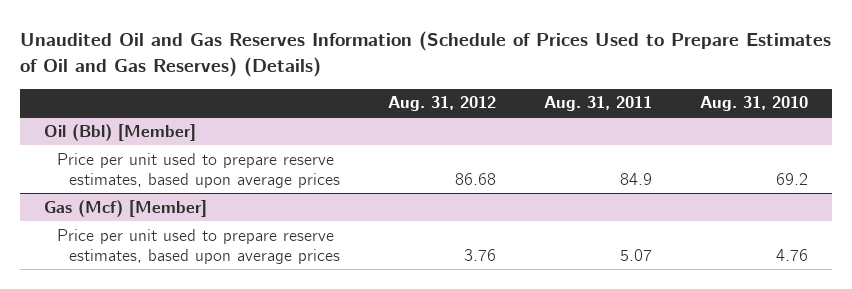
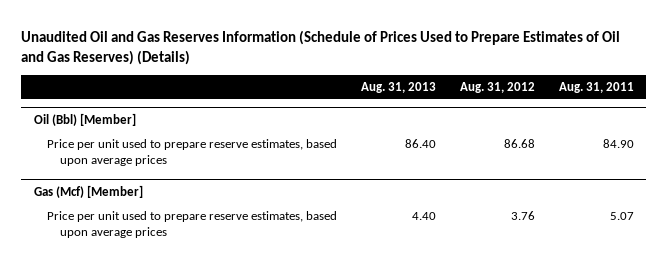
- | Aug. 31, 2012 | Aug. 31, 2011 | Aug. 31, 2010
+ | Aug. 31, 2013 | Aug. 31, 2012 | Aug. 31, 2011
@ Oil (Bbl) [Member]
- Price per unit used to prepare reserve estimates, based upon average prices | 86.68 | 84.9 | 69.2
+ Price per unit used to prepare reserve estimates, based upon average prices | 86.40 | 86.68 | 84.90

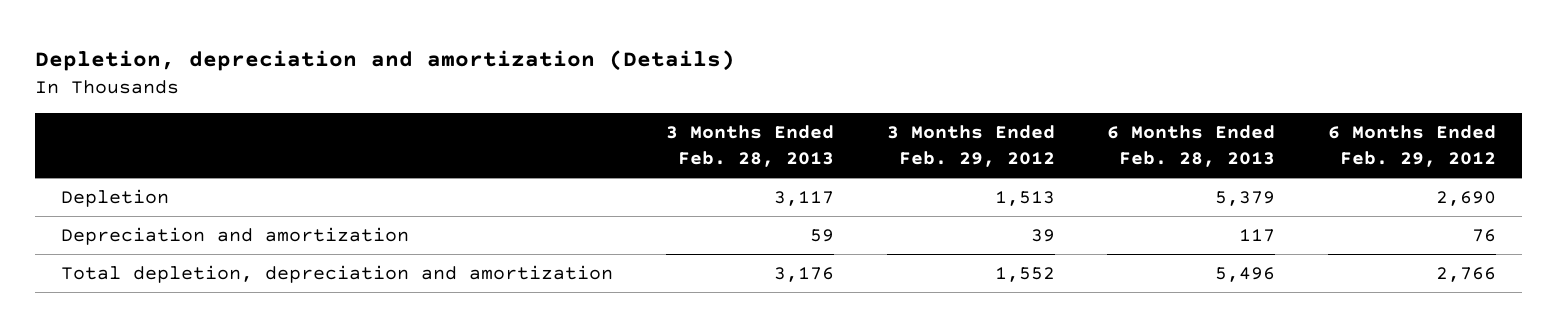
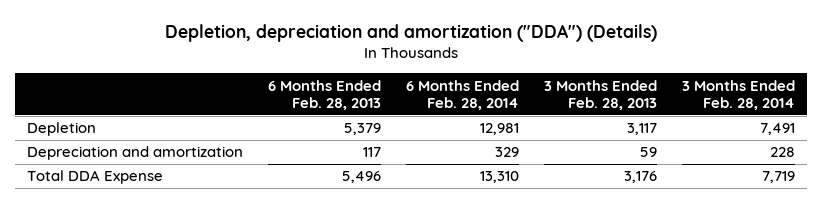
- Depletion, depreciation and amortization (Details)
+ Depletion, depreciation and amortization ("DDA") (Details)
- | 3 Months Ended Feb. 28, 2013 | 3 Months Ended Feb. 29, 2012 | 6 Months Ended Feb. 28, 2013 | 6 Months Ended Feb. 29, 2012
+ | 6 Months Ended Feb. 28, 2013 | 6 Months Ended Feb. 28, 2014 | 3 Months Ended Feb. 28, 2013 | 3 Months Ended Feb. 28, 2014
- Total depletion, depreciation and amortization | 3,176 | 1,552 | 5,496 | 2,766
+ Total DDA Expense | 5,496 | 13,310 | 3,176 | 7,719

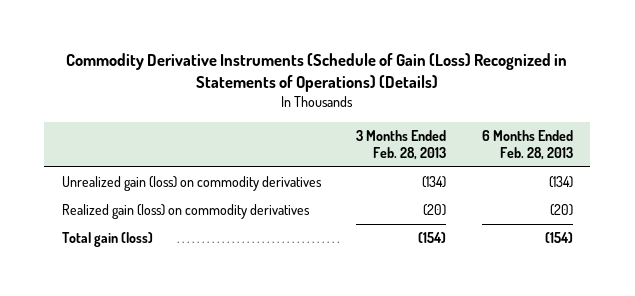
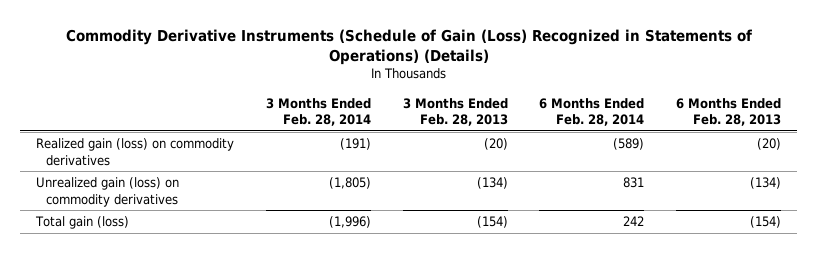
- | 3 Months Ended Feb. 28, 2013 | 6 Months Ended Feb. 28, 2013
+ | 3 Months Ended Feb. 28, 2014 | 3 Months Ended Feb. 28, 2013 | 6 Months Ended Feb. 28, 2014 | 6 Months Ended Feb. 28, 2013
moved down: Unrealized gain (loss) on commodity derivatives | (1,805) | (134) | 831 | (134)

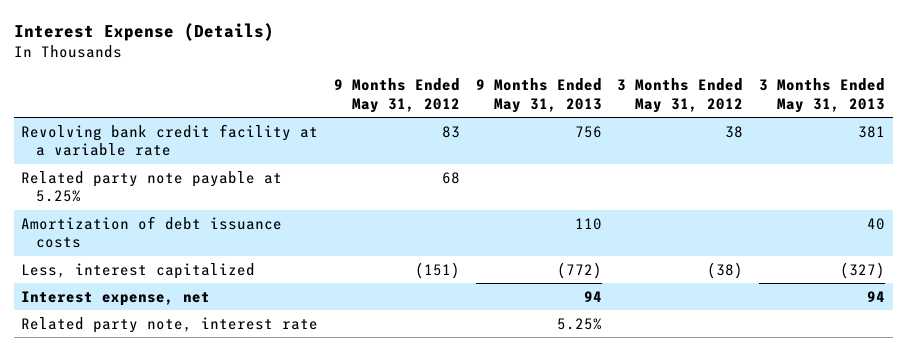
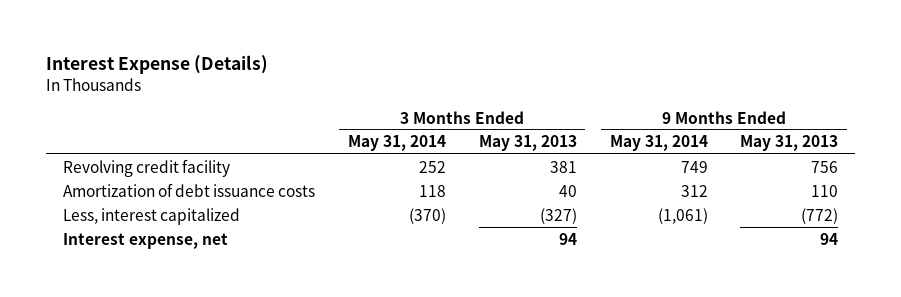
- | 9 Months Ended May 31, 2012 | 9 Months Ended May 31, 2013 | 3 Months Ended May 31, 2012 | 3 Months Ended May 31, 2013
+ | 3 Months Ended May 31, 2014 | 3 Months Ended May 31, 2013 | 9 Months Ended May 31, 2014 | 9 Months Ended May 31, 2013
- Revolving bank credit facility at a variable rate | 83 | 756 | 38 | 381
- Related party note payable at 5.25% | 68 | | |
+ Revolving credit facility | 252 | 381 | 749 | 756
- Related party note, interest rate | | 5.25% | |

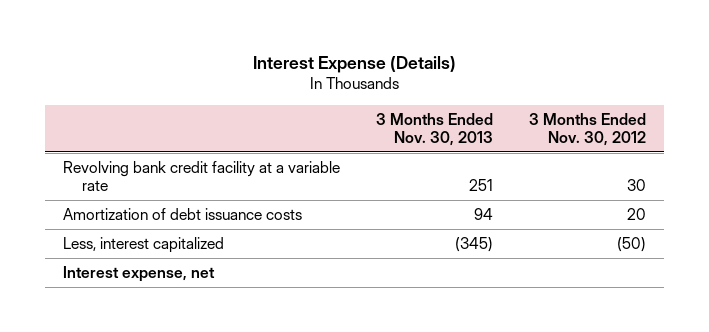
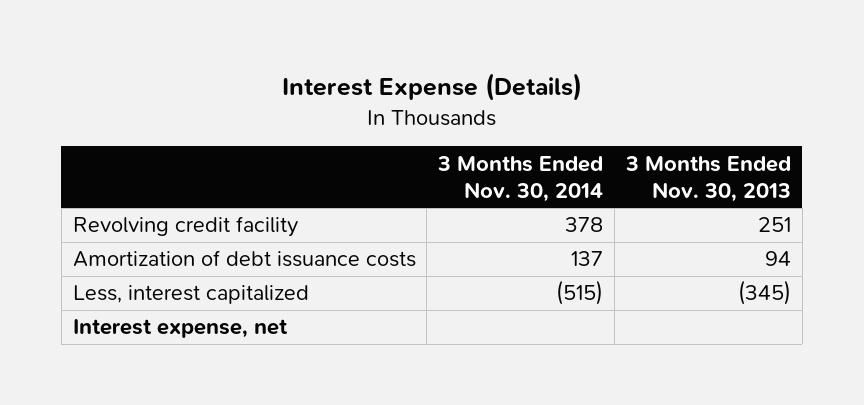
- | 3 Months Ended Nov. 30, 2013 | 3 Months Ended Nov. 30, 2012
+ | 3 Months Ended Nov. 30, 2014 | 3 Months Ended Nov. 30, 2013
- Revolving bank credit facility at a variable rate | 251 | 30
+ Revolving credit facility | 378 | 251

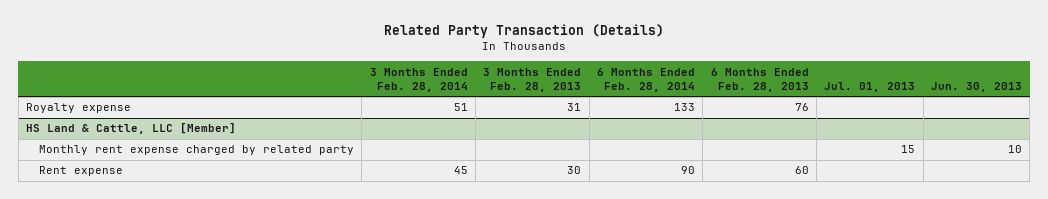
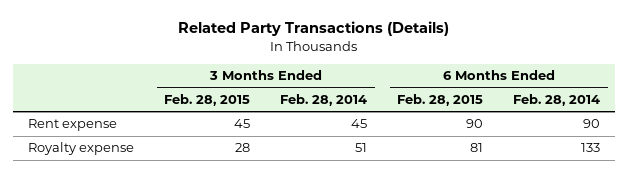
- Related Party Transaction (Details)
+ Related Party Transactions (Details)
- | 3 Months Ended Feb. 28, 2014 | 3 Months Ended Feb. 28, 2013 | 6 Months Ended Feb. 28, 2014 | 6 Months Ended Feb. 28, 2013 | Jul. 01, 2013 | Jun. 30, 2013
+ | 3 Months Ended Feb. 28, 2015 | 3 Months Ended Feb. 28, 2014 | 6 Months Ended Feb. 28, 2015 | 6 Months Ended Feb. 28, 2014
- HS Land & Cattle, LLC [Member]
- Monthly rent expense charged by related party | | | | | 15 | 10
moved down: Royalty expense | 28 | 51 | 81 | 133

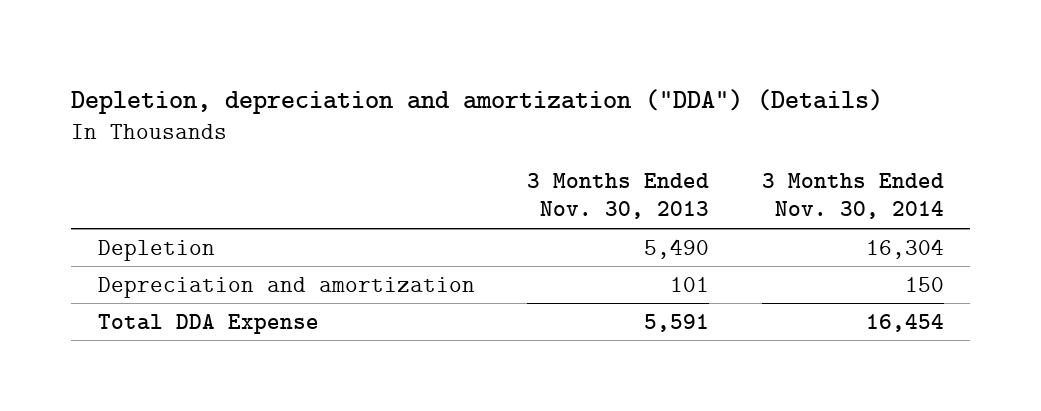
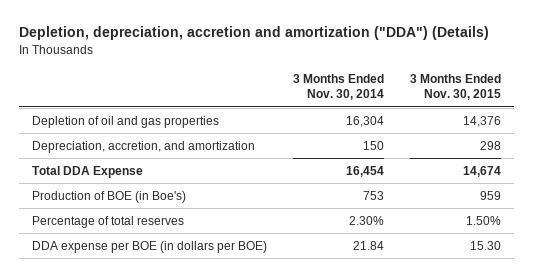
- Depletion, depreciation and amortization ("DDA") (Details)
+ Depletion, depreciation, accretion and amortization ("DDA") (Details)
- | 3 Months Ended Nov. 30, 2013 | 3 Months Ended Nov. 30, 2014
+ | 3 Months Ended Nov. 30, 2014 | 3 Months Ended Nov. 30, 2015
- Depletion | 5,490 | 16,304
- Depreciation and amortization | 101 | 150
+ Depletion of oil and gas properties | 16,304 | 14,376
+ Depreciation, accretion, and amortization | 150 | 298
+ Production of BOE (in Boe's) | 753 | 959
+ Percentage of total reserves | 2.30% | 1.50%
+ DDA expense per BOE (in dollars per BOE) | 21.84 | 15.30

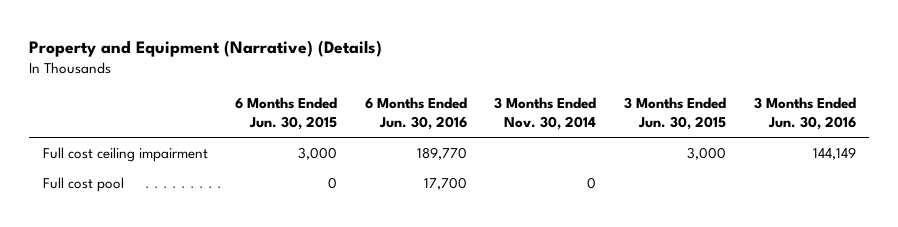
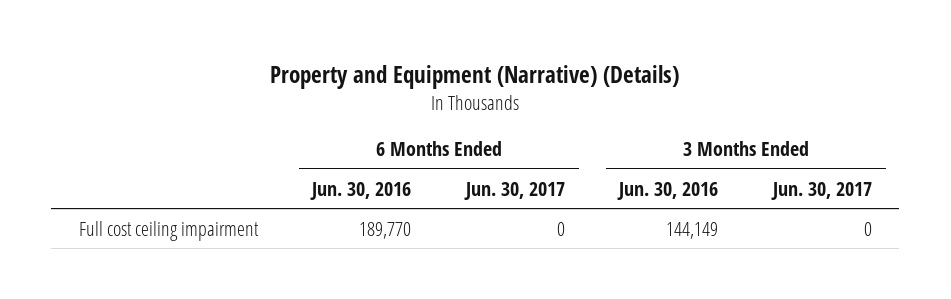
- | 6 Months Ended Jun. 30, 2015 | 6 Months Ended Jun. 30, 2016 | 3 Months Ended Nov. 30, 2014 | 3 Months Ended Jun. 30, 2015 | 3 Months Ended Jun. 30, 2016
+ | 6 Months Ended Jun. 30, 2016 | 6 Months Ended Jun. 30, 2017 | 3 Months Ended Jun. 30, 2016 | 3 Months Ended Jun. 30, 2017
- Full cost pool | 0 | 17,700 | 0 | |

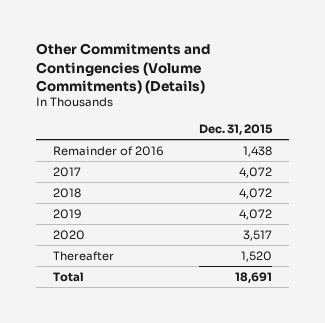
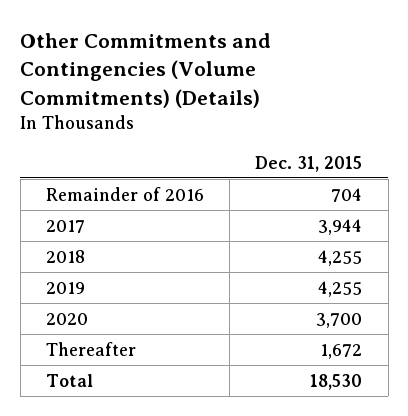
- Remainder of 2016 | 1,438
- 2017 | 4,072
- 2018 | 4,072
- 2019 | 4,072
- 2020 | 3,517
- Thereafter | 1,520
- Total | 18,691
+ Remainder of 2016 | 704
+ 2017 | 3,944
+ 2018 | 4,255
+ 2019 | 4,255
+ 2020 | 3,700
+ Thereafter | 1,672
+ Total | 18,530

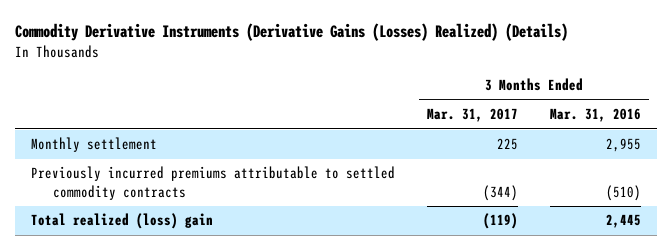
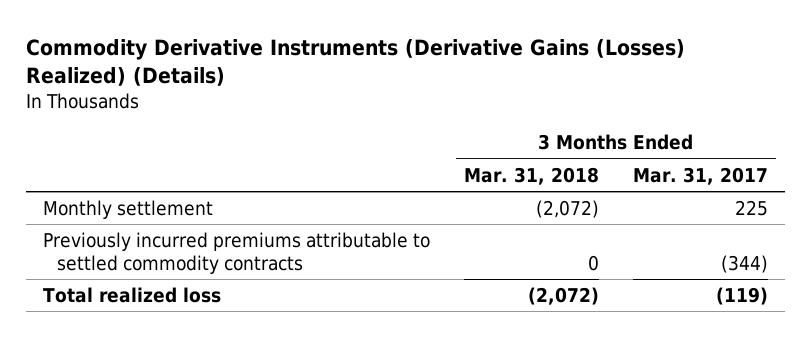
- | 3 Months Ended Mar. 31, 2017 | 3 Months Ended Mar. 31, 2016
+ | 3 Months Ended Mar. 31, 2018 | 3 Months Ended Mar. 31, 2017
- Total realized (loss) gain | (119) | 2,445
+ Total realized loss | (2,072) | (119)

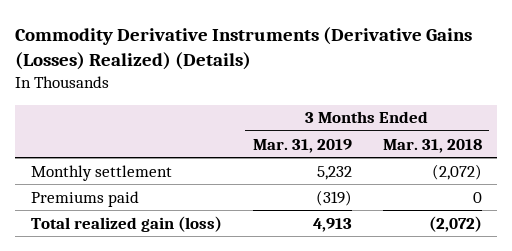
- | 3 Months Ended Mar. 31, 2018 | 3 Months Ended Mar. 31, 2017
+ | 3 Months Ended Mar. 31, 2019 | 3 Months Ended Mar. 31, 2018
- Previously incurred premiums attributable to settled commodity contracts | 0 | (344)
- Total realized loss | (2,072) | (119)
+ Premiums paid | (319) | 0
+ Total realized gain (loss) | 4,913 | (2,072)

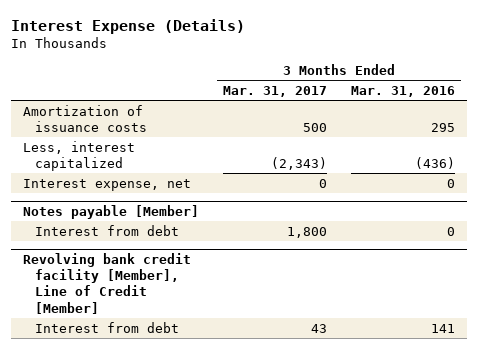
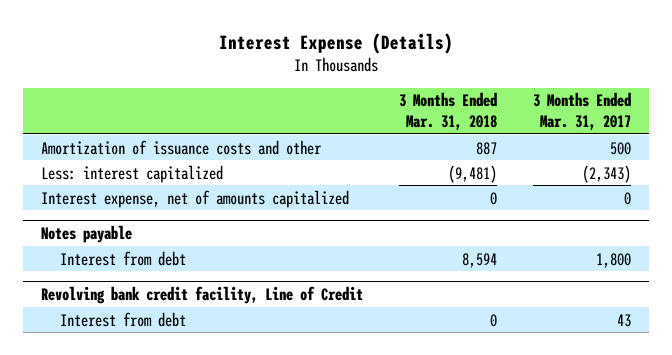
- | 3 Months Ended Mar. 31, 2017 | 3 Months Ended Mar. 31, 2016
+ | 3 Months Ended Mar. 31, 2018 | 3 Months Ended Mar. 31, 2017
- Amortization of issuance costs | 500 | 295
- Less, interest capitalized | (2,343) | (436)
- Interest expense, net | 0 | 0
- Notes payable [Member]
+ Amortization of issuance costs and other | 887 | 500
+ Less: interest capitalized | (9,481) | (2,343)
+ Interest expense, net of amounts capitalized | 0 | 0
+ Notes payable
- Revolving bank credit facility [Member], Line of Credit [Member]
+ Revolving bank credit facility, Line of Credit

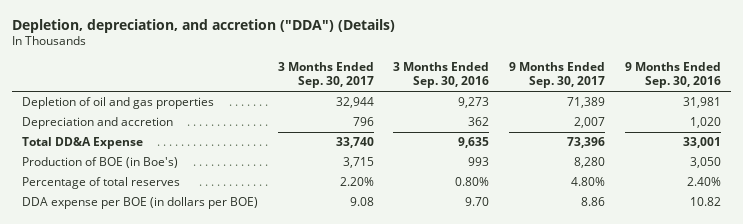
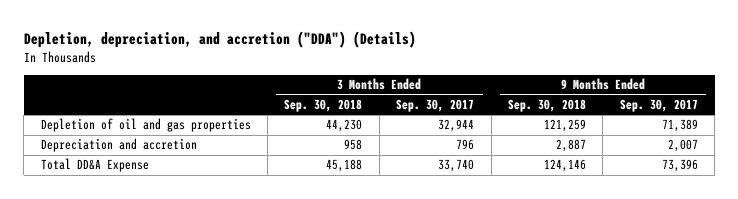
- | 3 Months Ended Sep. 30, 2017 | 3 Months Ended Sep. 30, 2016 | 9 Months Ended Sep. 30, 2017 | 9 Months Ended Sep. 30, 2016
+ | 3 Months Ended Sep. 30, 2018 | 3 Months Ended Sep. 30, 2017 | 9 Months Ended Sep. 30, 2018 | 9 Months Ended Sep. 30, 2017
- Production of BOE (in Boe's) | 3,715 | 993 | 8,280 | 3,050
- Percentage of total reserves | 2.20% | 0.80% | 4.80% | 2.40%
- DDA expense per BOE (in dollars per BOE) | 9.08 | 9.70 | 8.86 | 10.82

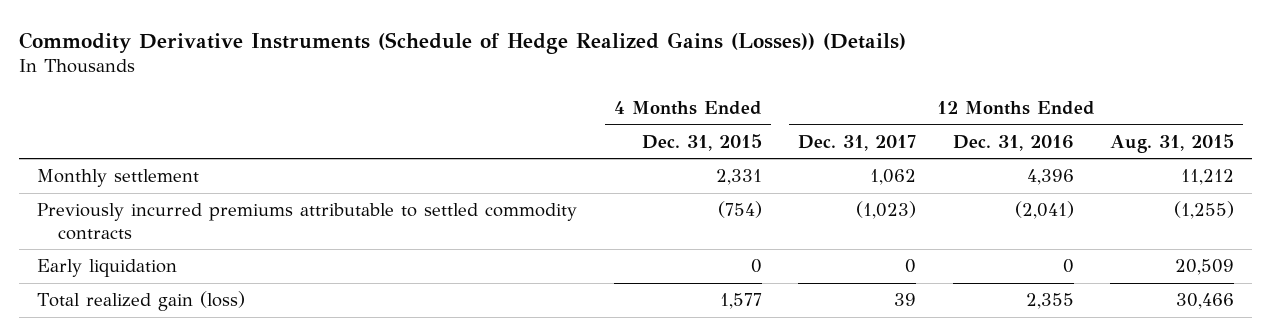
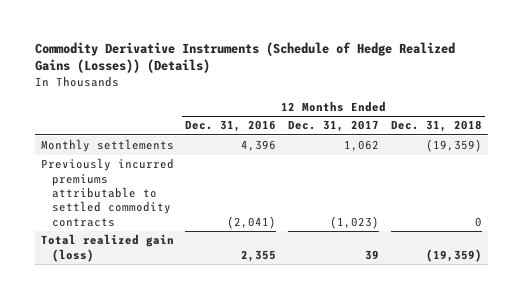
- | 4 Months Ended Dec. 31, 2015 | 12 Months Ended Dec. 31, 2017 | 12 Months Ended Dec. 31, 2016 | 12 Months Ended Aug. 31, 2015
+ | 12 Months Ended Dec. 31, 2016 | 12 Months Ended Dec. 31, 2017 | 12 Months Ended Dec. 31, 2018
- Monthly settlement | 2,331 | 1,062 | 4,396 | 11,212
+ Monthly settlements | 4,396 | 1,062 | (19,359)
- Early liquidation | 0 | 0 | 0 | 20,509

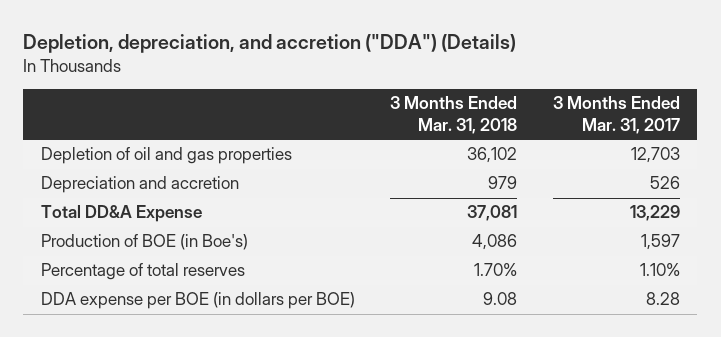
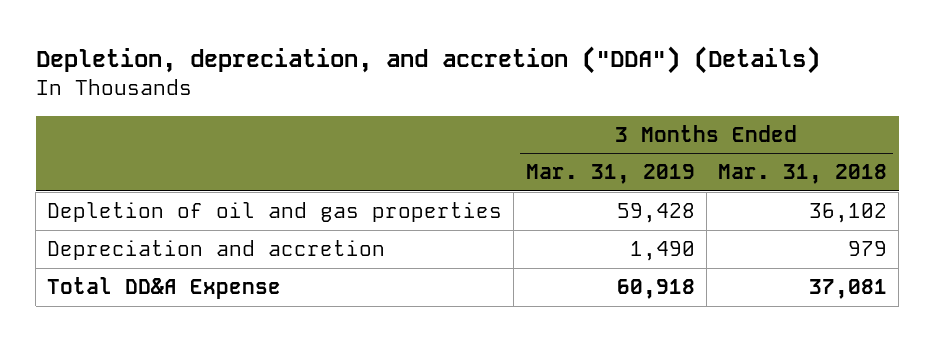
- | 3 Months Ended Mar. 31, 2018 | 3 Months Ended Mar. 31, 2017
+ | 3 Months Ended Mar. 31, 2019 | 3 Months Ended Mar. 31, 2018
- Production of BOE (in Boe's) | 4,086 | 1,597
- Percentage of total reserves | 1.70% | 1.10%
- DDA expense per BOE (in dollars per BOE) | 9.08 | 8.28

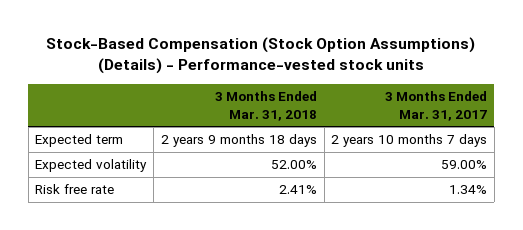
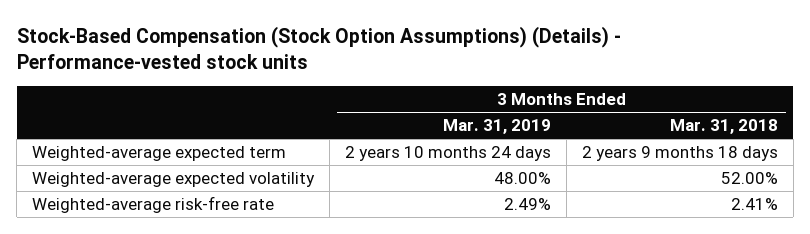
- | 3 Months Ended Mar. 31, 2018 | 3 Months Ended Mar. 31, 2017
+ | 3 Months Ended Mar. 31, 2019 | 3 Months Ended Mar. 31, 2018
- Expected term | 2 years 9 months 18 days | 2 years 10 months 7 days
- Expected volatility | 52.00% | 59.00%
- Risk free rate | 2.41% | 1.34%
+ Weighted-average expected term | 2 years 10 months 24 days | 2 years 9 months 18 days
+ Weighted-average expected volatility | 48.00% | 52.00%
+ Weighted-average risk-free rate | 2.49% | 2.41%

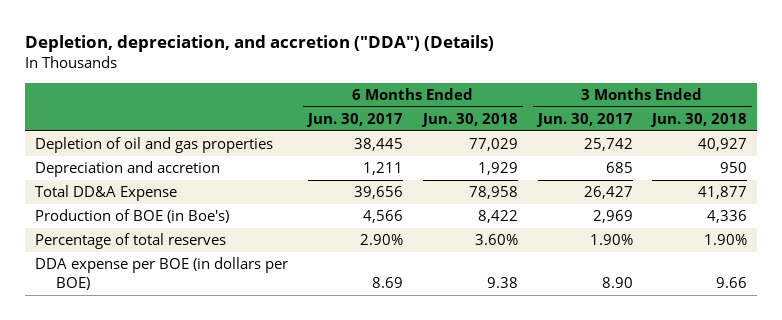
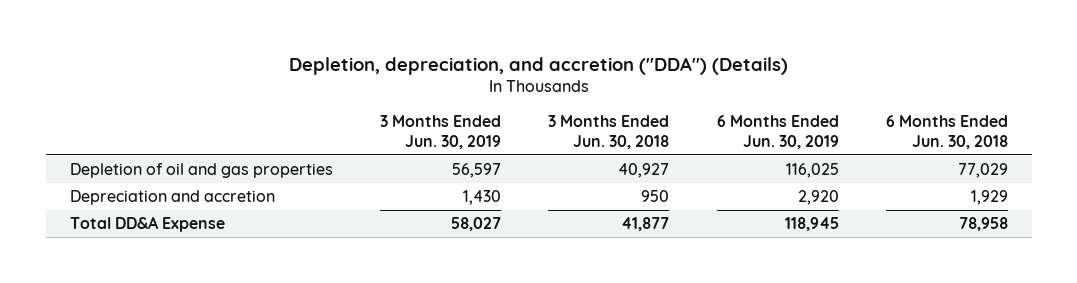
- | 6 Months Ended Jun. 30, 2017 | 6 Months Ended Jun. 30, 2018 | 3 Months Ended Jun. 30, 2017 | 3 Months Ended Jun. 30, 2018
+ | 3 Months Ended Jun. 30, 2019 | 3 Months Ended Jun. 30, 2018 | 6 Months Ended Jun. 30, 2019 | 6 Months Ended Jun. 30, 2018
- Production of BOE (in Boe's) | 4,566 | 8,422 | 2,969 | 4,336
- Percentage of total reserves | 2.90% | 3.60% | 1.90% | 1.90%
- DDA expense per BOE (in dollars per BOE) | 8.69 | 9.38 | 8.90 | 9.66

